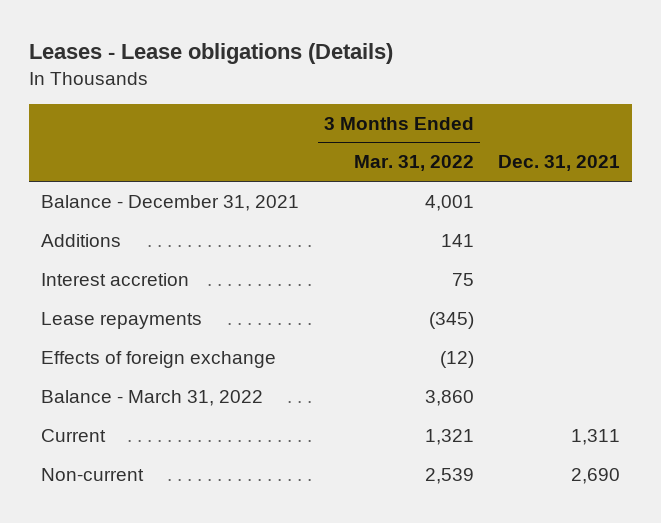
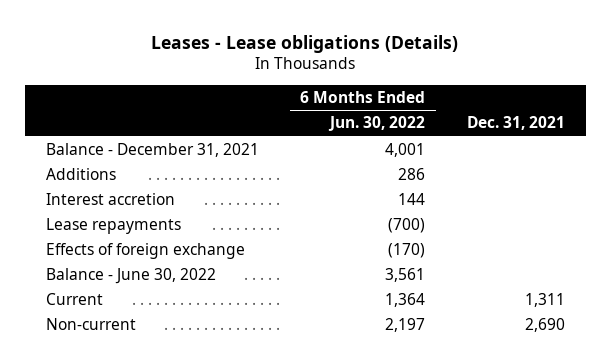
- | 3 Months Ended Mar. 31, 2022 | Dec. 31, 2021
+ | 6 Months Ended Jun. 30, 2022 | Dec. 31, 2021
- Balance - March 31, 2022 | 3,860 |
+ Balance - June 30, 2022 | 3,561 |

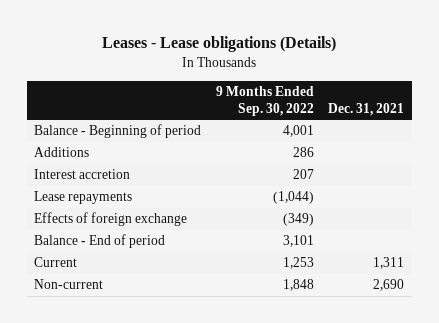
- | 6 Months Ended Jun. 30, 2022 | Dec. 31, 2021
+ | 9 Months Ended Sep. 30, 2022 | Dec. 31, 2021
- Balance - December 31, 2021 | 4,001 |
+ Balance - Beginning of period | 4,001 |
- Balance - June 30, 2022 | 3,561 |
+ Balance - End of period | 3,101 |

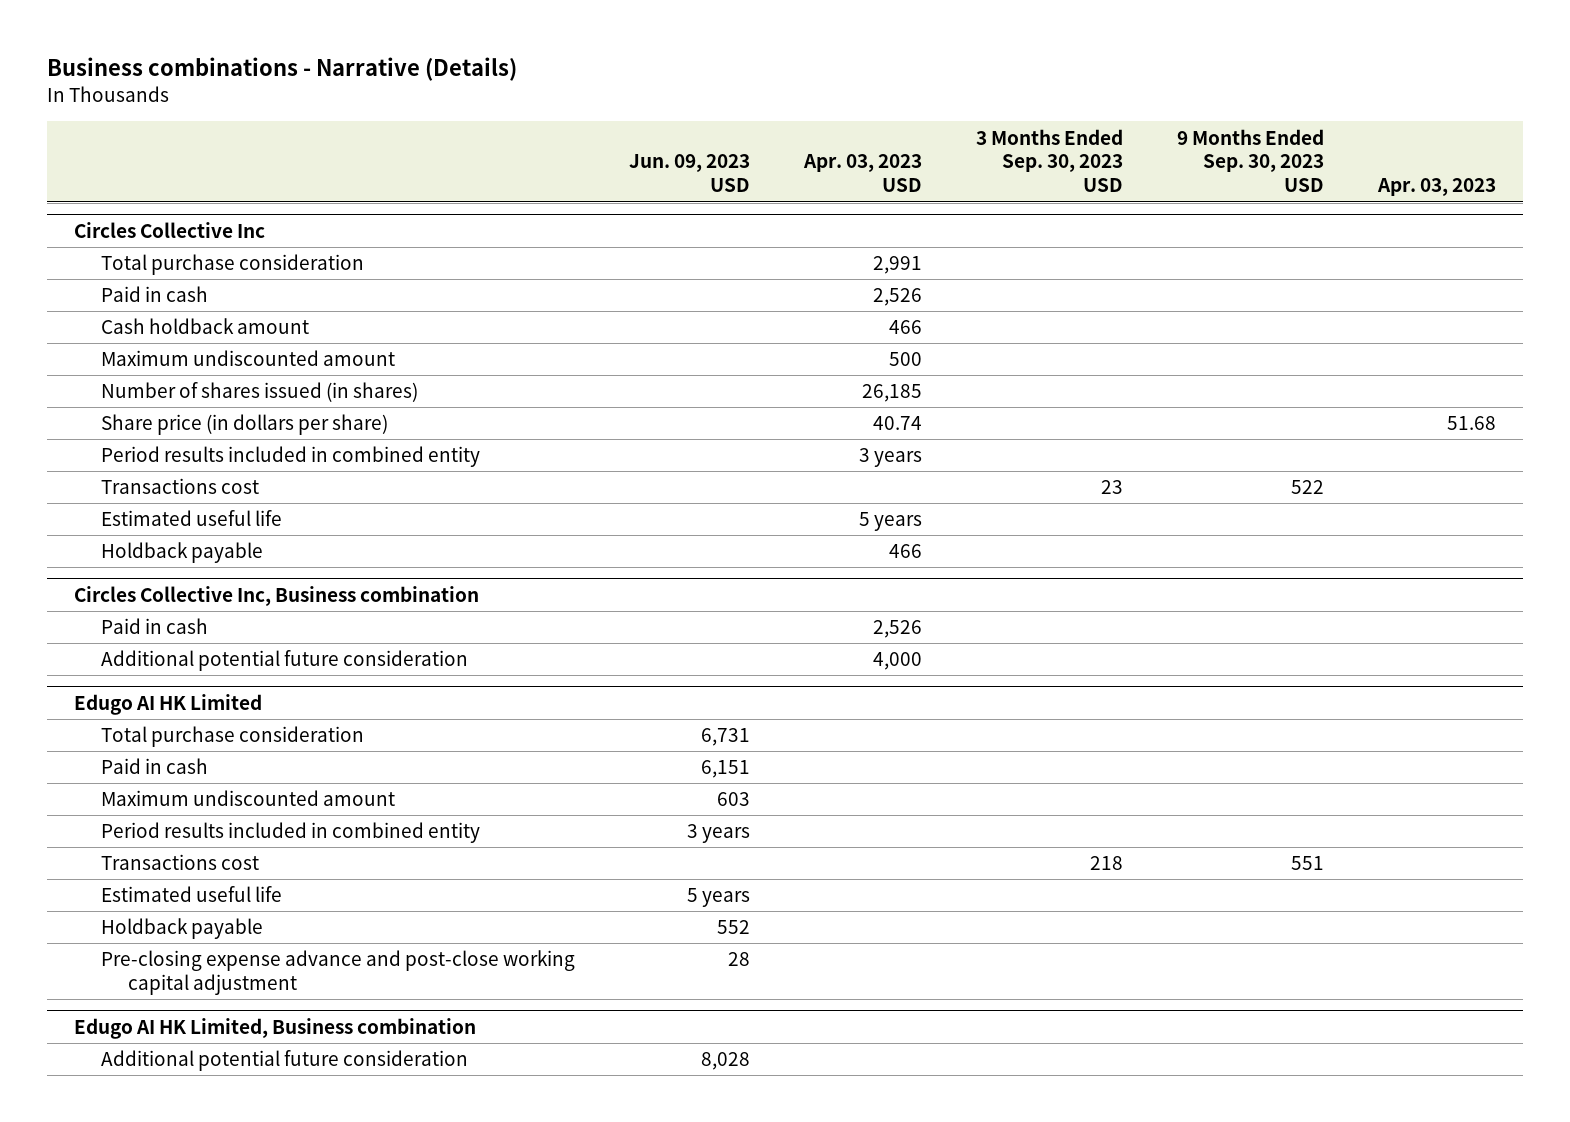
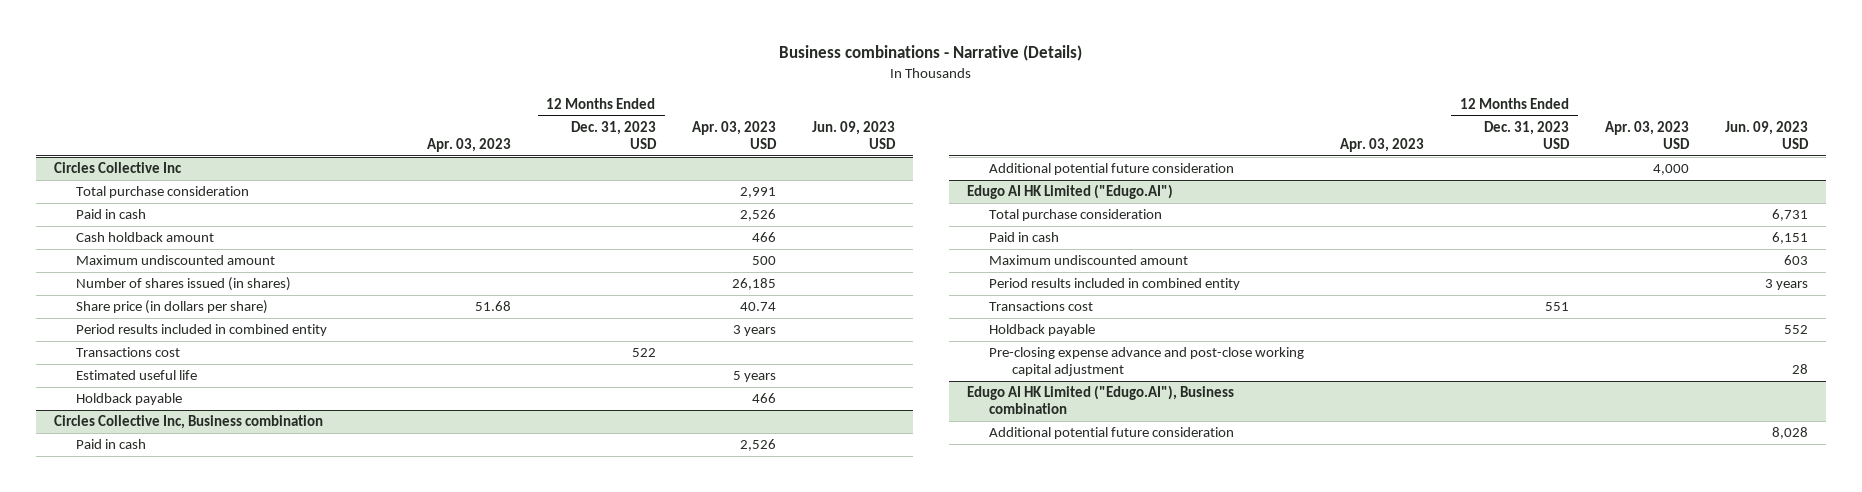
- | Jun. 09, 2023 USD | Apr. 03, 2023 USD | 3 Months Ended Sep. 30, 2023 USD | 9 Months Ended Sep. 30, 2023 USD | Apr. 03, 2023
+ | Apr. 03, 2023 | 12 Months Ended Dec. 31, 2023 USD | Apr. 03, 2023 USD | Jun. 09, 2023 USD
- Edugo AI HK Limited
+ Edugo AI HK Limited ("Edugo.AI")
- Estimated useful life | 5 years | | | |
- Edugo AI HK Limited, Business combination
+ Edugo AI HK Limited ("Edugo.AI"), Business combination

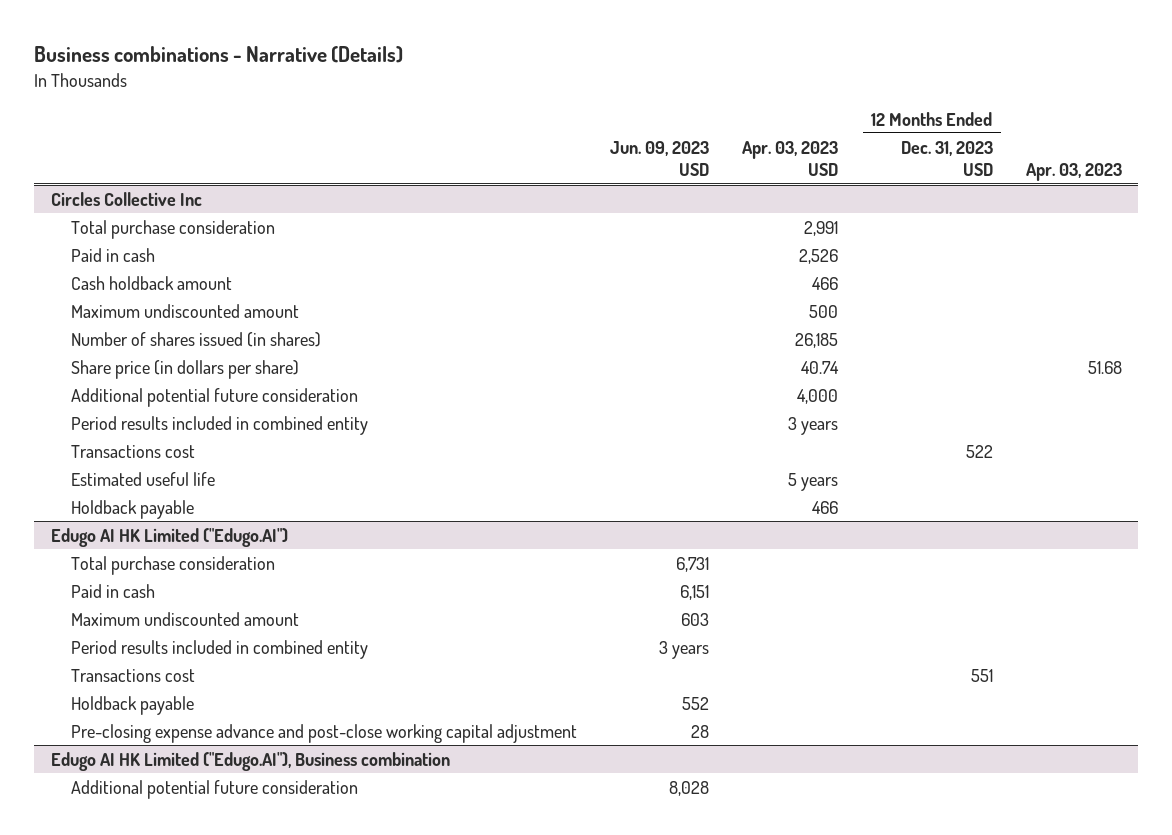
- | Apr. 03, 2023 | 12 Months Ended Dec. 31, 2023 USD | Apr. 03, 2023 USD | Jun. 09, 2023 USD
+ | Jun. 09, 2023 USD | Apr. 03, 2023 USD | 12 Months Ended Dec. 31, 2023 USD | Apr. 03, 2023
@ Circles Collective Inc
+ Additional potential future consideration | | 4,000 | |
- Circles Collective Inc, Business combination
- Paid in cash | | | 2,526 |
- Additional potential future consideration | | | 4,000 |

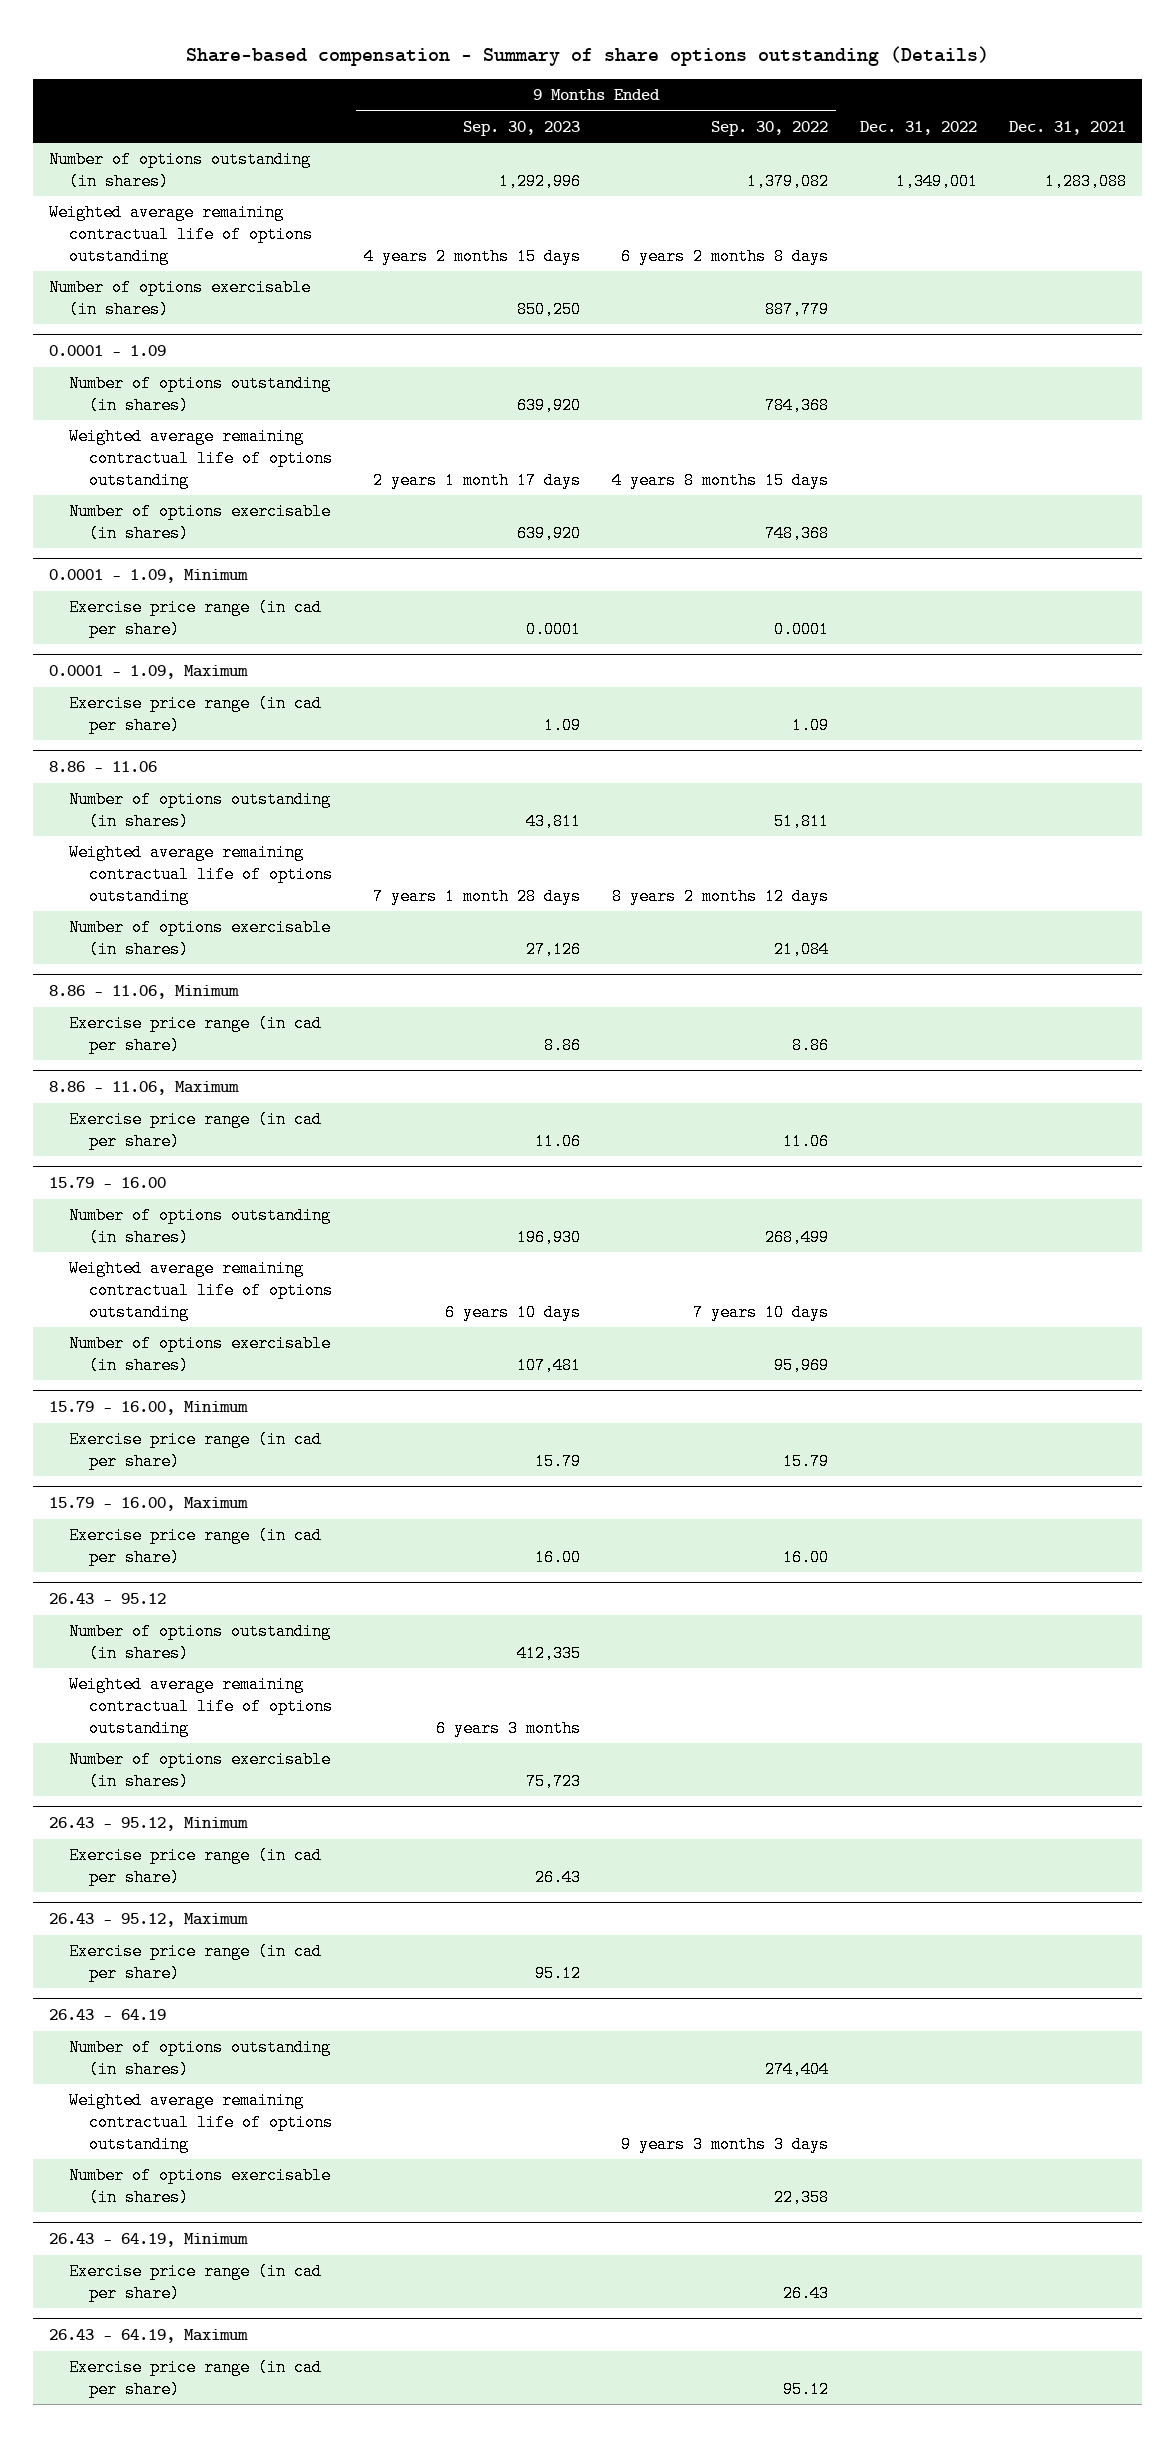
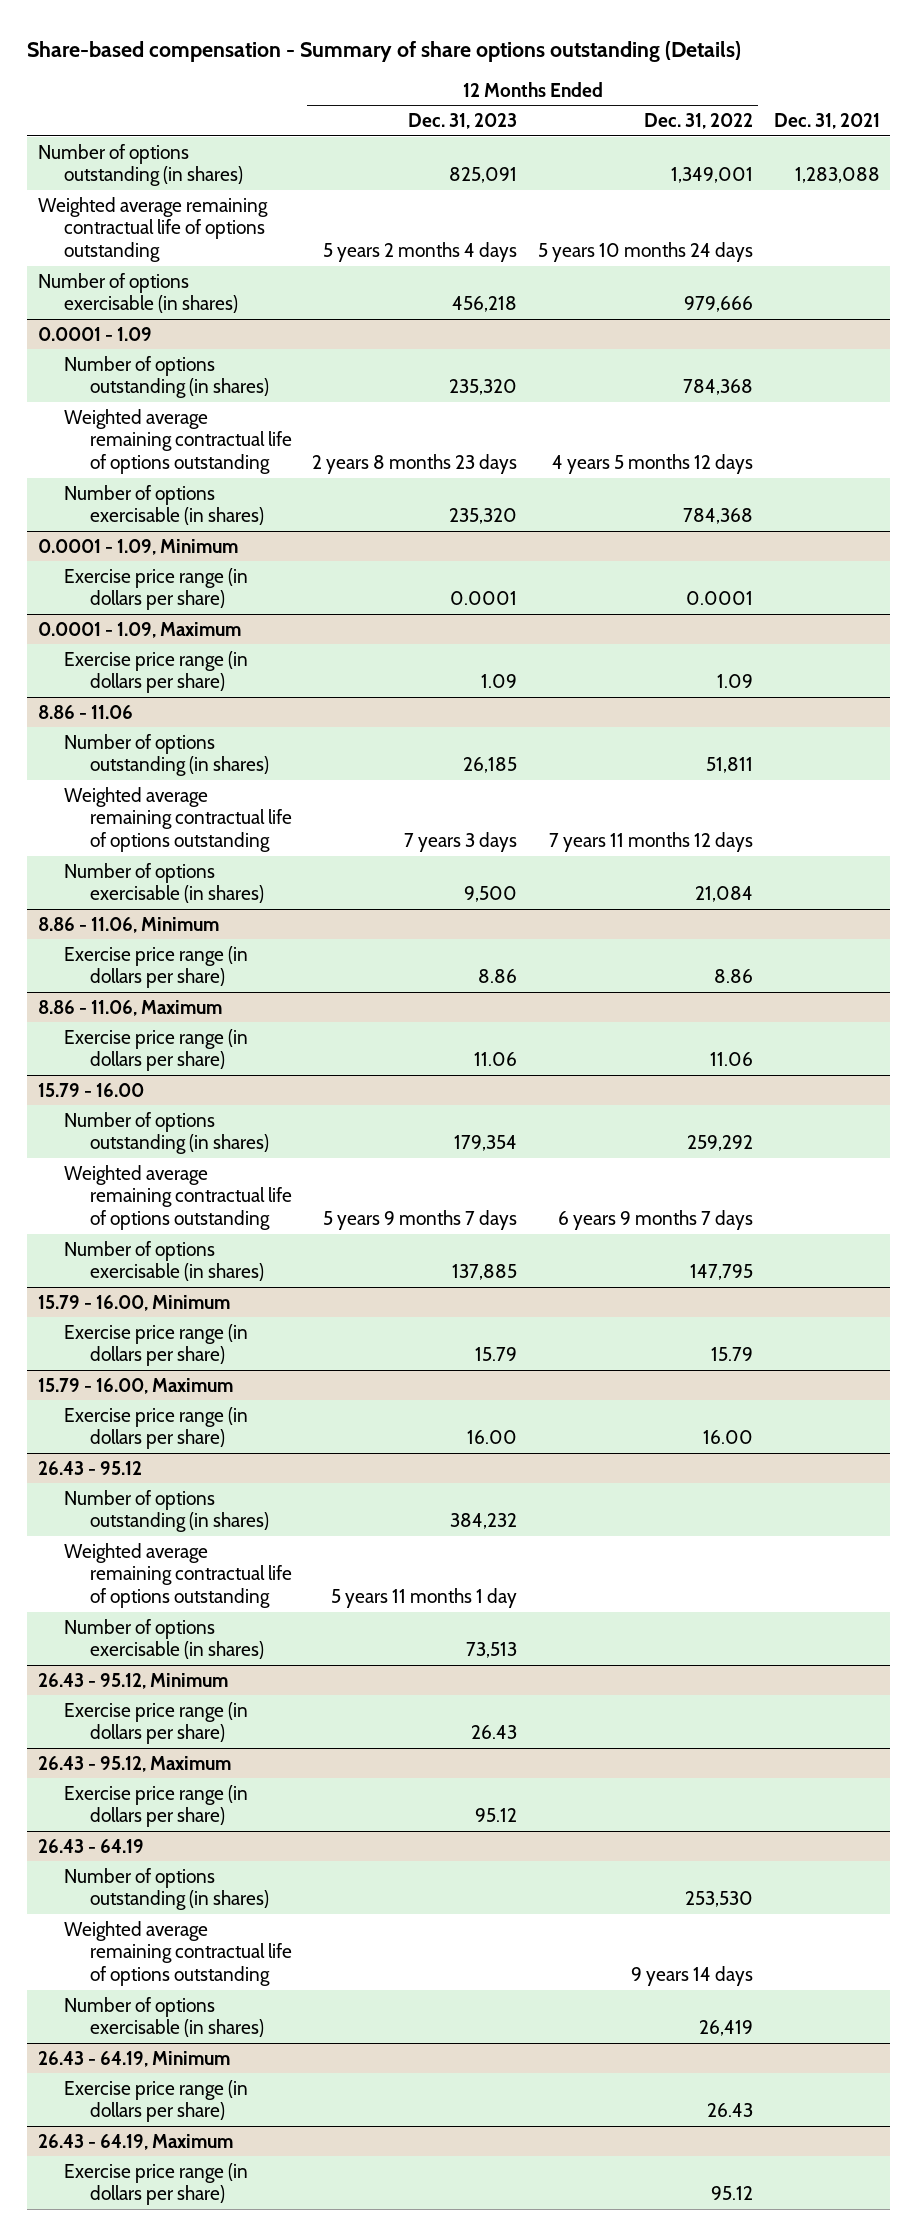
- | 9 Months Ended Sep. 30, 2023 | 9 Months Ended Sep. 30, 2022 | Dec. 31, 2022 | Dec. 31, 2021
+ | 12 Months Ended Dec. 31, 2023 | 12 Months Ended Dec. 31, 2022 | Dec. 31, 2021
@ 0.0001 - 1.09, Minimum
- Exercise price range (in cad per share) | 0.0001 | 0.0001 | |
+ Exercise price range (in dollars per share) | 0.0001 | 0.0001 |
@ 0.0001 - 1.09, Maximum
- Exercise price range (in cad per share) | 1.09 | 1.09 | |
+ Exercise price range (in dollars per share) | 1.09 | 1.09 |
@ 8.86 - 11.06, Minimum
- Exercise price range (in cad per share) | 8.86 | 8.86 | |
+ Exercise price range (in dollars per share) | 8.86 | 8.86 |
@ 8.86 - 11.06, Maximum
- Exercise price range (in cad per share) | 11.06 | 11.06 | |
+ Exercise price range (in dollars per share) | 11.06 | 11.06 |
@ 15.79 - 16.00, Minimum
- Exercise price range (in cad per share) | 15.79 | 15.79 | |
+ Exercise price range (in dollars per share) | 15.79 | 15.79 |
@ 15.79 - 16.00, Maximum
- Exercise price range (in cad per share) | 16.00 | 16.00 | |
+ Exercise price range (in dollars per share) | 16.00 | 16.00 |
@ 26.43 - 95.12, Minimum
- Exercise price range (in cad per share) | 26.43 | | |
+ Exercise price range (in dollars per share) | 26.43 | |
@ 26.43 - 95.12, Maximum
- Exercise price range (in cad per share) | 95.12 | | |
+ Exercise price range (in dollars per share) | 95.12 | |
@ 26.43 - 64.19, Minimum
- Exercise price range (in cad per share) | | 26.43 | |
+ Exercise price range (in dollars per share) | | 26.43 |
@ 26.43 - 64.19, Maximum
- Exercise price range (in cad per share) | | 95.12 | |
+ Exercise price range (in dollars per share) | | 95.12 |

